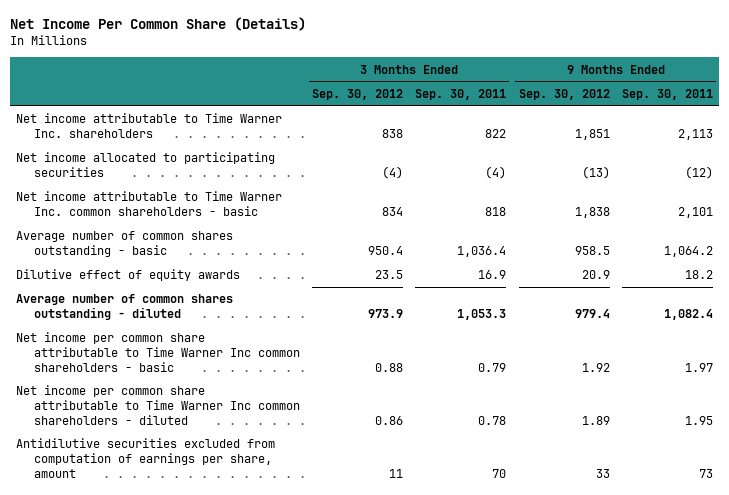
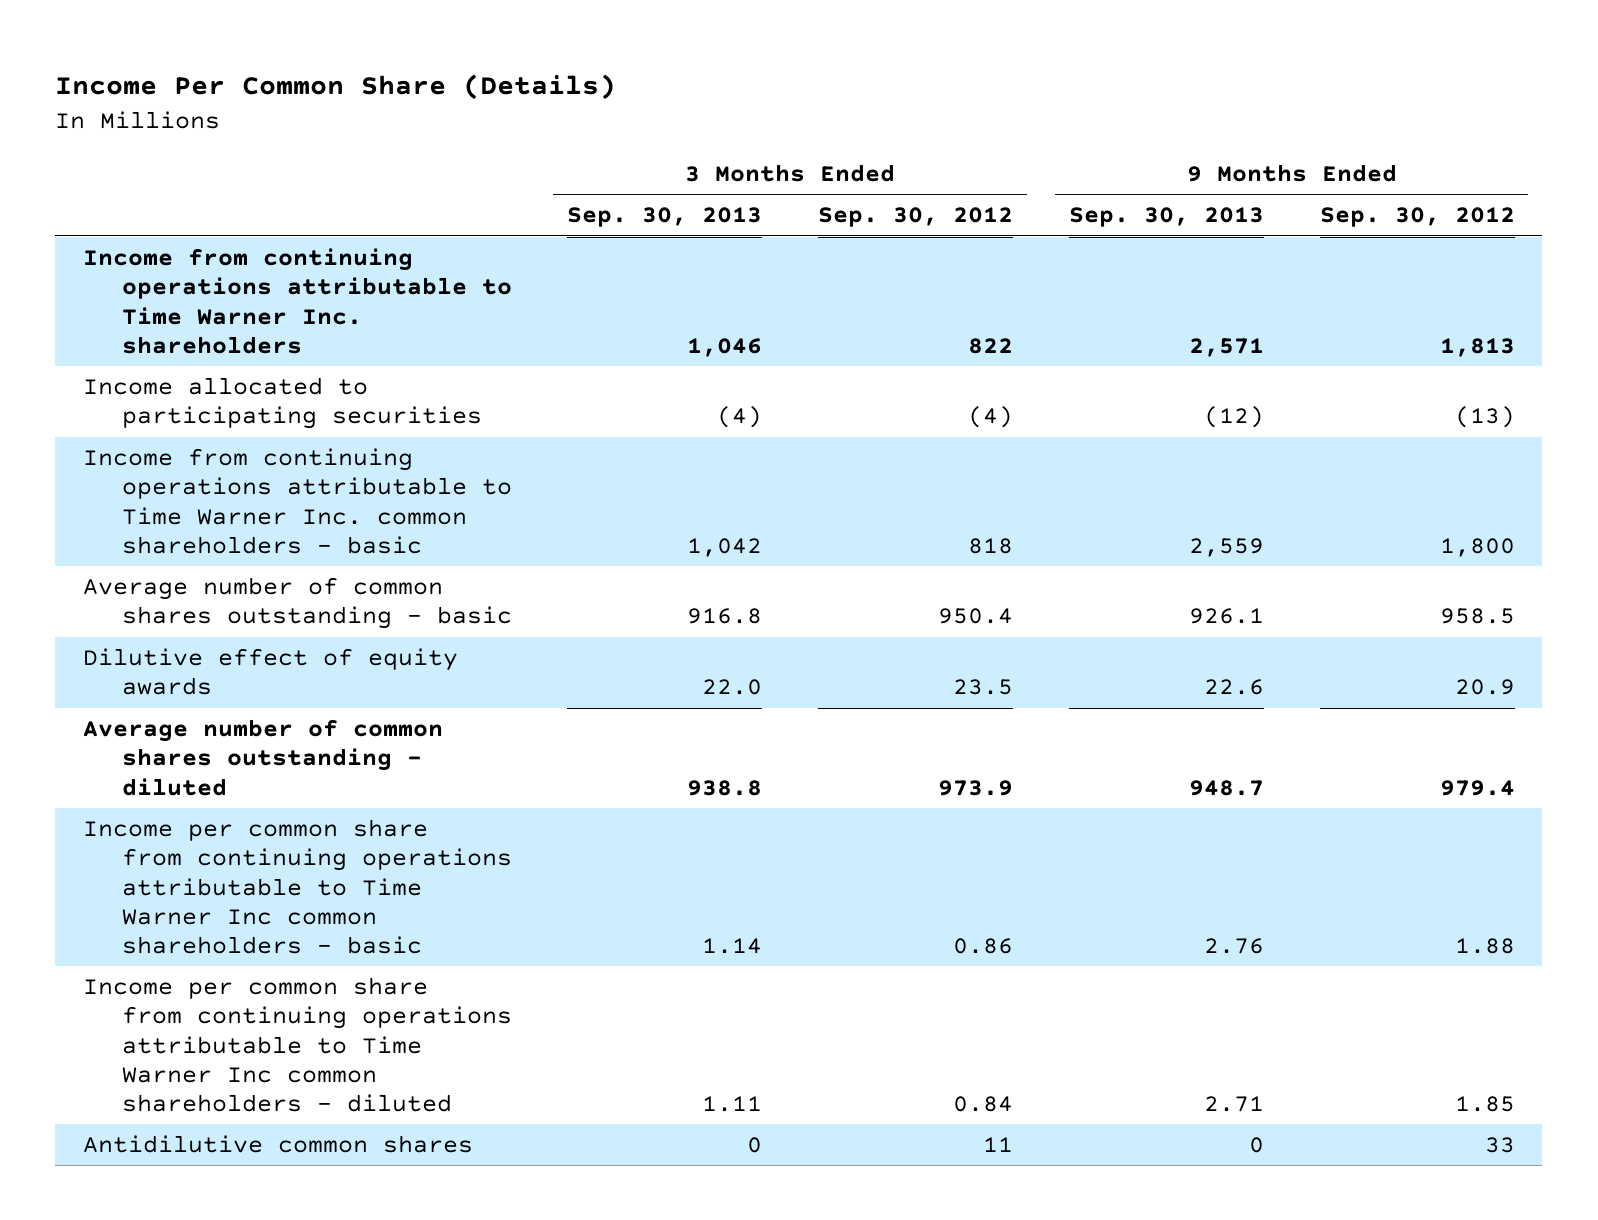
- Net Income Per Common Share (Details)
+ Income Per Common Share (Details)
- | 3 Months Ended Sep. 30, 2012 | 3 Months Ended Sep. 30, 2011 | 9 Months Ended Sep. 30, 2012 | 9 Months Ended Sep. 30, 2011
+ | 3 Months Ended Sep. 30, 2013 | 3 Months Ended Sep. 30, 2012 | 9 Months Ended Sep. 30, 2013 | 9 Months Ended Sep. 30, 2012
- Net income attributable to Time Warner Inc. shareholders | 838 | 822 | 1,851 | 2,113
- Net income allocated to participating securities | (4) | (4) | (13) | (12)
- Net income attributable to Time Warner Inc. common shareholders - basic | 834 | 818 | 1,838 | 2,101
+ Income from continuing operations attributable to Time Warner Inc. shareholders | 1,046 | 822 | 2,571 | 1,813
+ Income allocated to participating securities | (4) | (4) | (12) | (13)
+ Income from continuing operations attributable to Time Warner Inc. common shareholders - basic | 1,042 | 818 | 2,559 | 1,800
- Net income per common share attributable to Time Warner Inc common shareholders - basic | 0.88 | 0.79 | 1.92 | 1.97
- Net income per common share attributable to Time Warner Inc common shareholders - diluted | 0.86 | 0.78 | 1.89 | 1.95
- Antidilutive securities excluded from computation of earnings per share, amount | 11 | 70 | 33 | 73
+ Income per common share from continuing operations attributable to Time Warner Inc common shareholders - basic | 1.14 | 0.86 | 2.76 | 1.88
+ Income per common share from continuing operations attributable to Time Warner Inc common shareholders - diluted | 1.11 | 0.84 | 2.71 | 1.85
+ Antidilutive common shares | 0 | 11 | 0 | 33

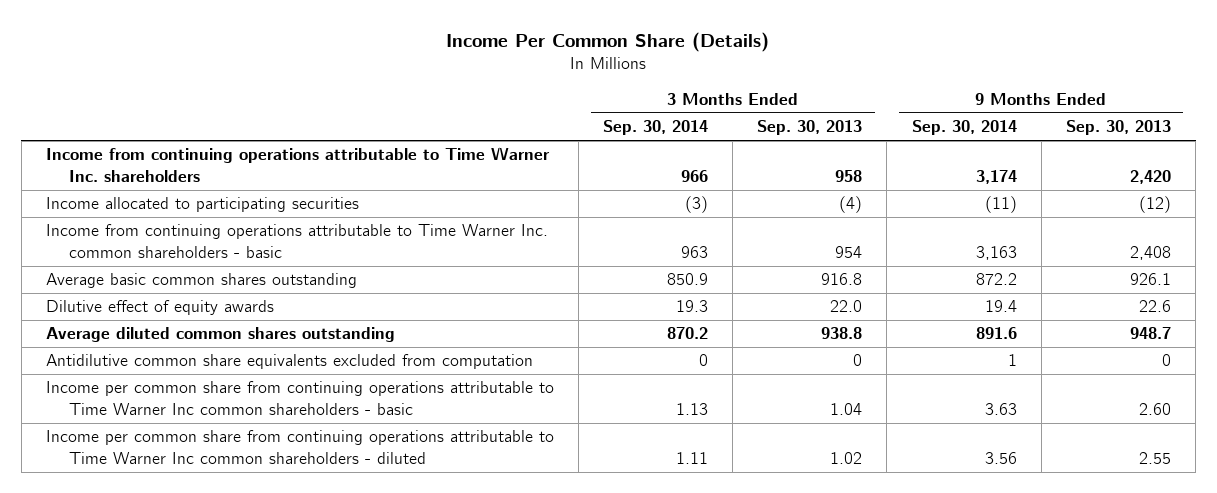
- | 3 Months Ended Sep. 30, 2013 | 3 Months Ended Sep. 30, 2012 | 9 Months Ended Sep. 30, 2013 | 9 Months Ended Sep. 30, 2012
+ | 3 Months Ended Sep. 30, 2014 | 3 Months Ended Sep. 30, 2013 | 9 Months Ended Sep. 30, 2014 | 9 Months Ended Sep. 30, 2013
- Income from continuing operations attributable to Time Warner Inc. shareholders | 1,046 | 822 | 2,571 | 1,813
+ Income from continuing operations attributable to Time Warner Inc. shareholders | 966 | 958 | 3,174 | 2,420
- Income from continuing operations attributable to Time Warner Inc. common shareholders - basic | 1,042 | 818 | 2,559 | 1,800
- Average number of common shares outstanding - basic | 916.8 | 950.4 | 926.1 | 958.5
+ Income from continuing operations attributable to Time Warner Inc. common shareholders - basic | 963 | 954 | 3,163 | 2,408
+ Average basic common shares outstanding | 850.9 | 916.8 | 872.2 | 926.1
- Average number of common shares outstanding - diluted | 938.8 | 973.9 | 948.7 | 979.4
- Income per common share from continuing operations attributable to Time Warner Inc common shareholders - basic | 1.14 | 0.86 | 2.76 | 1.88
- Income per common share from continuing operations attributable to Time Warner Inc common shareholders - diluted | 1.11 | 0.84 | 2.71 | 1.85
- Antidilutive common shares | 0 | 11 | 0 | 33
+ Average diluted common shares outstanding | 870.2 | 938.8 | 891.6 | 948.7
+ Antidilutive common share equivalents excluded from computation | 0 | 0 | 1 | 0
+ Income per common share from continuing operations attributable to Time Warner Inc common shareholders - basic | 1.13 | 1.04 | 3.63 | 2.60
+ Income per common share from continuing operations attributable to Time Warner Inc common shareholders - diluted | 1.11 | 1.02 | 3.56 | 2.55

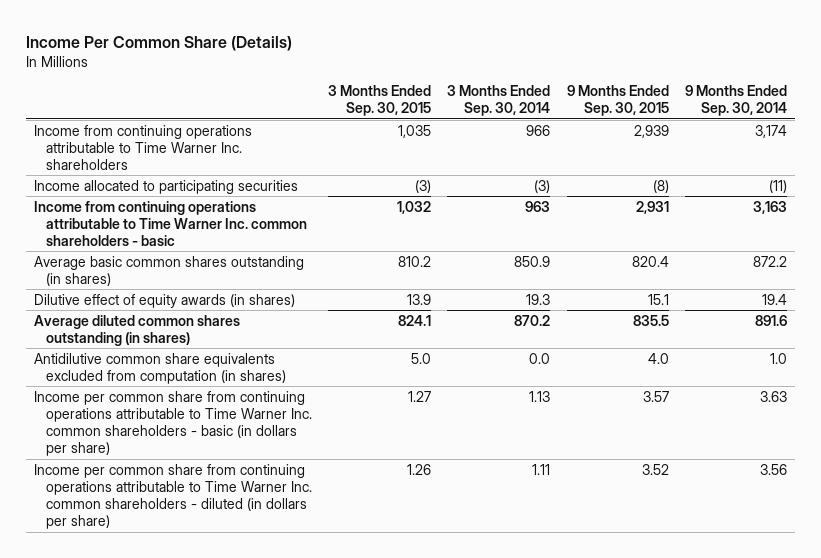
- | 3 Months Ended Sep. 30, 2014 | 3 Months Ended Sep. 30, 2013 | 9 Months Ended Sep. 30, 2014 | 9 Months Ended Sep. 30, 2013
+ | 3 Months Ended Sep. 30, 2015 | 3 Months Ended Sep. 30, 2014 | 9 Months Ended Sep. 30, 2015 | 9 Months Ended Sep. 30, 2014
- Average basic common shares outstanding | 850.9 | 916.8 | 872.2 | 926.1
- Dilutive effect of equity awards | 19.3 | 22.0 | 19.4 | 22.6
- Average diluted common shares outstanding | 870.2 | 938.8 | 891.6 | 948.7
- Antidilutive common share equivalents excluded from computation | 0 | 0 | 1 | 0
- Income per common share from continuing operations attributable to Time Warner Inc common shareholders - basic | 1.13 | 1.04 | 3.63 | 2.60
- Income per common share from continuing operations attributable to Time Warner Inc common shareholders - diluted | 1.11 | 1.02 | 3.56 | 2.55
+ Average basic common shares outstanding (in shares) | 810.2 | 850.9 | 820.4 | 872.2
+ Dilutive effect of equity awards (in shares) | 13.9 | 19.3 | 15.1 | 19.4
+ Average diluted common shares outstanding (in shares) | 824.1 | 870.2 | 835.5 | 891.6
+ Antidilutive common share equivalents excluded from computation (in shares) | 5.0 | 0.0 | 4.0 | 1.0
+ Income per common share from continuing operations attributable to Time Warner Inc. common shareholders - basic (in dollars per share) | 1.27 | 1.13 | 3.57 | 3.63
+ Income per common share from continuing operations attributable to Time Warner Inc. common shareholders - diluted (in dollars per share) | 1.26 | 1.11 | 3.52 | 3.56

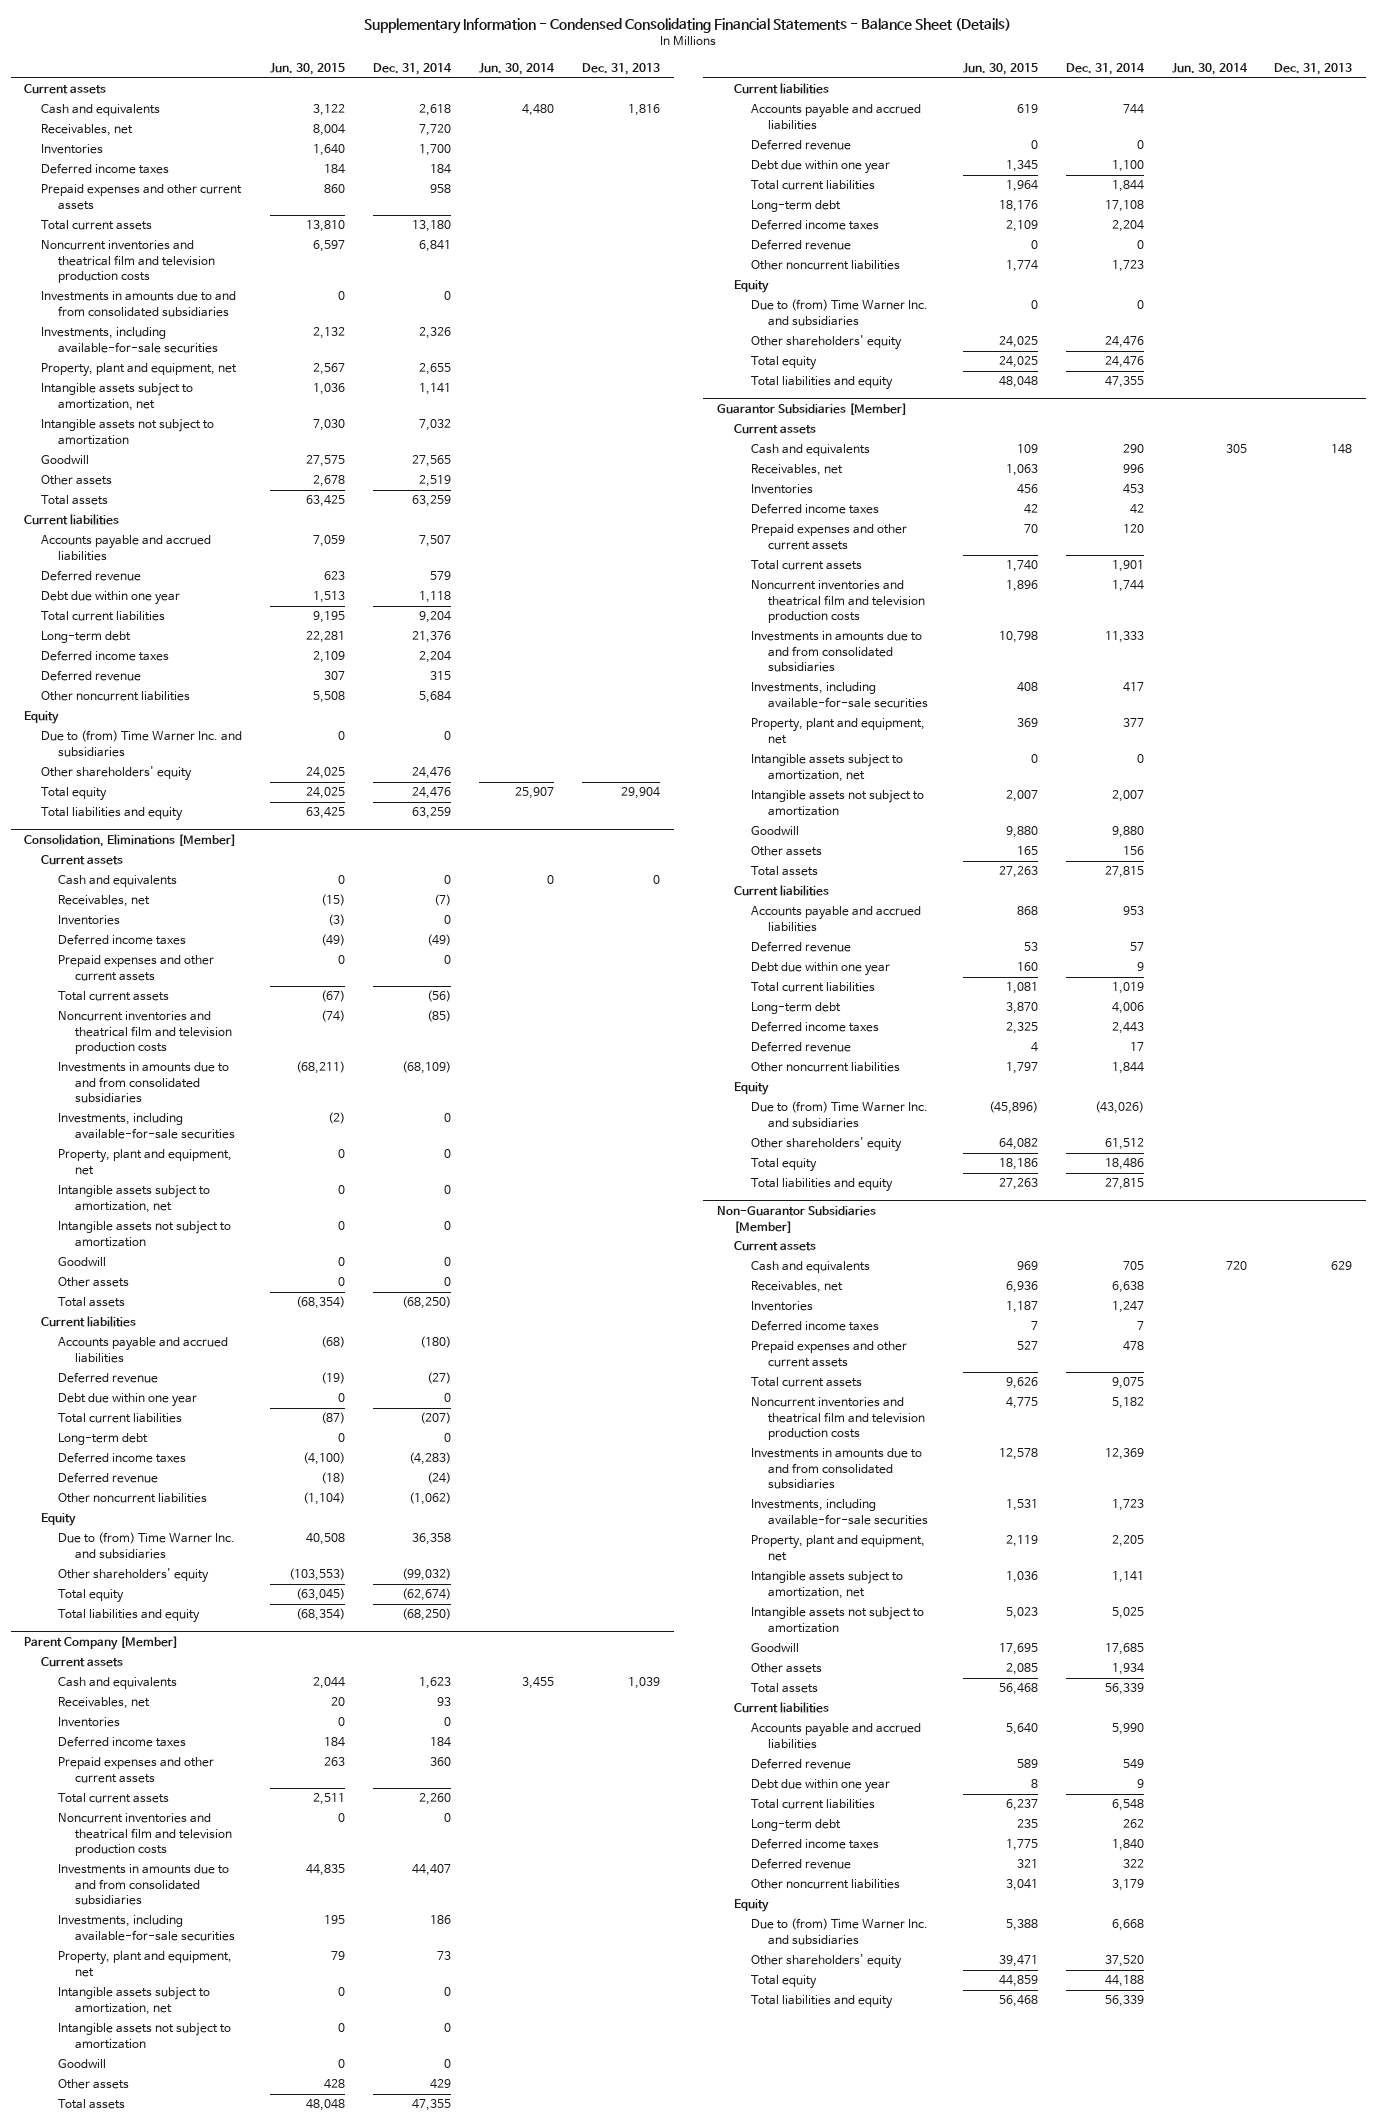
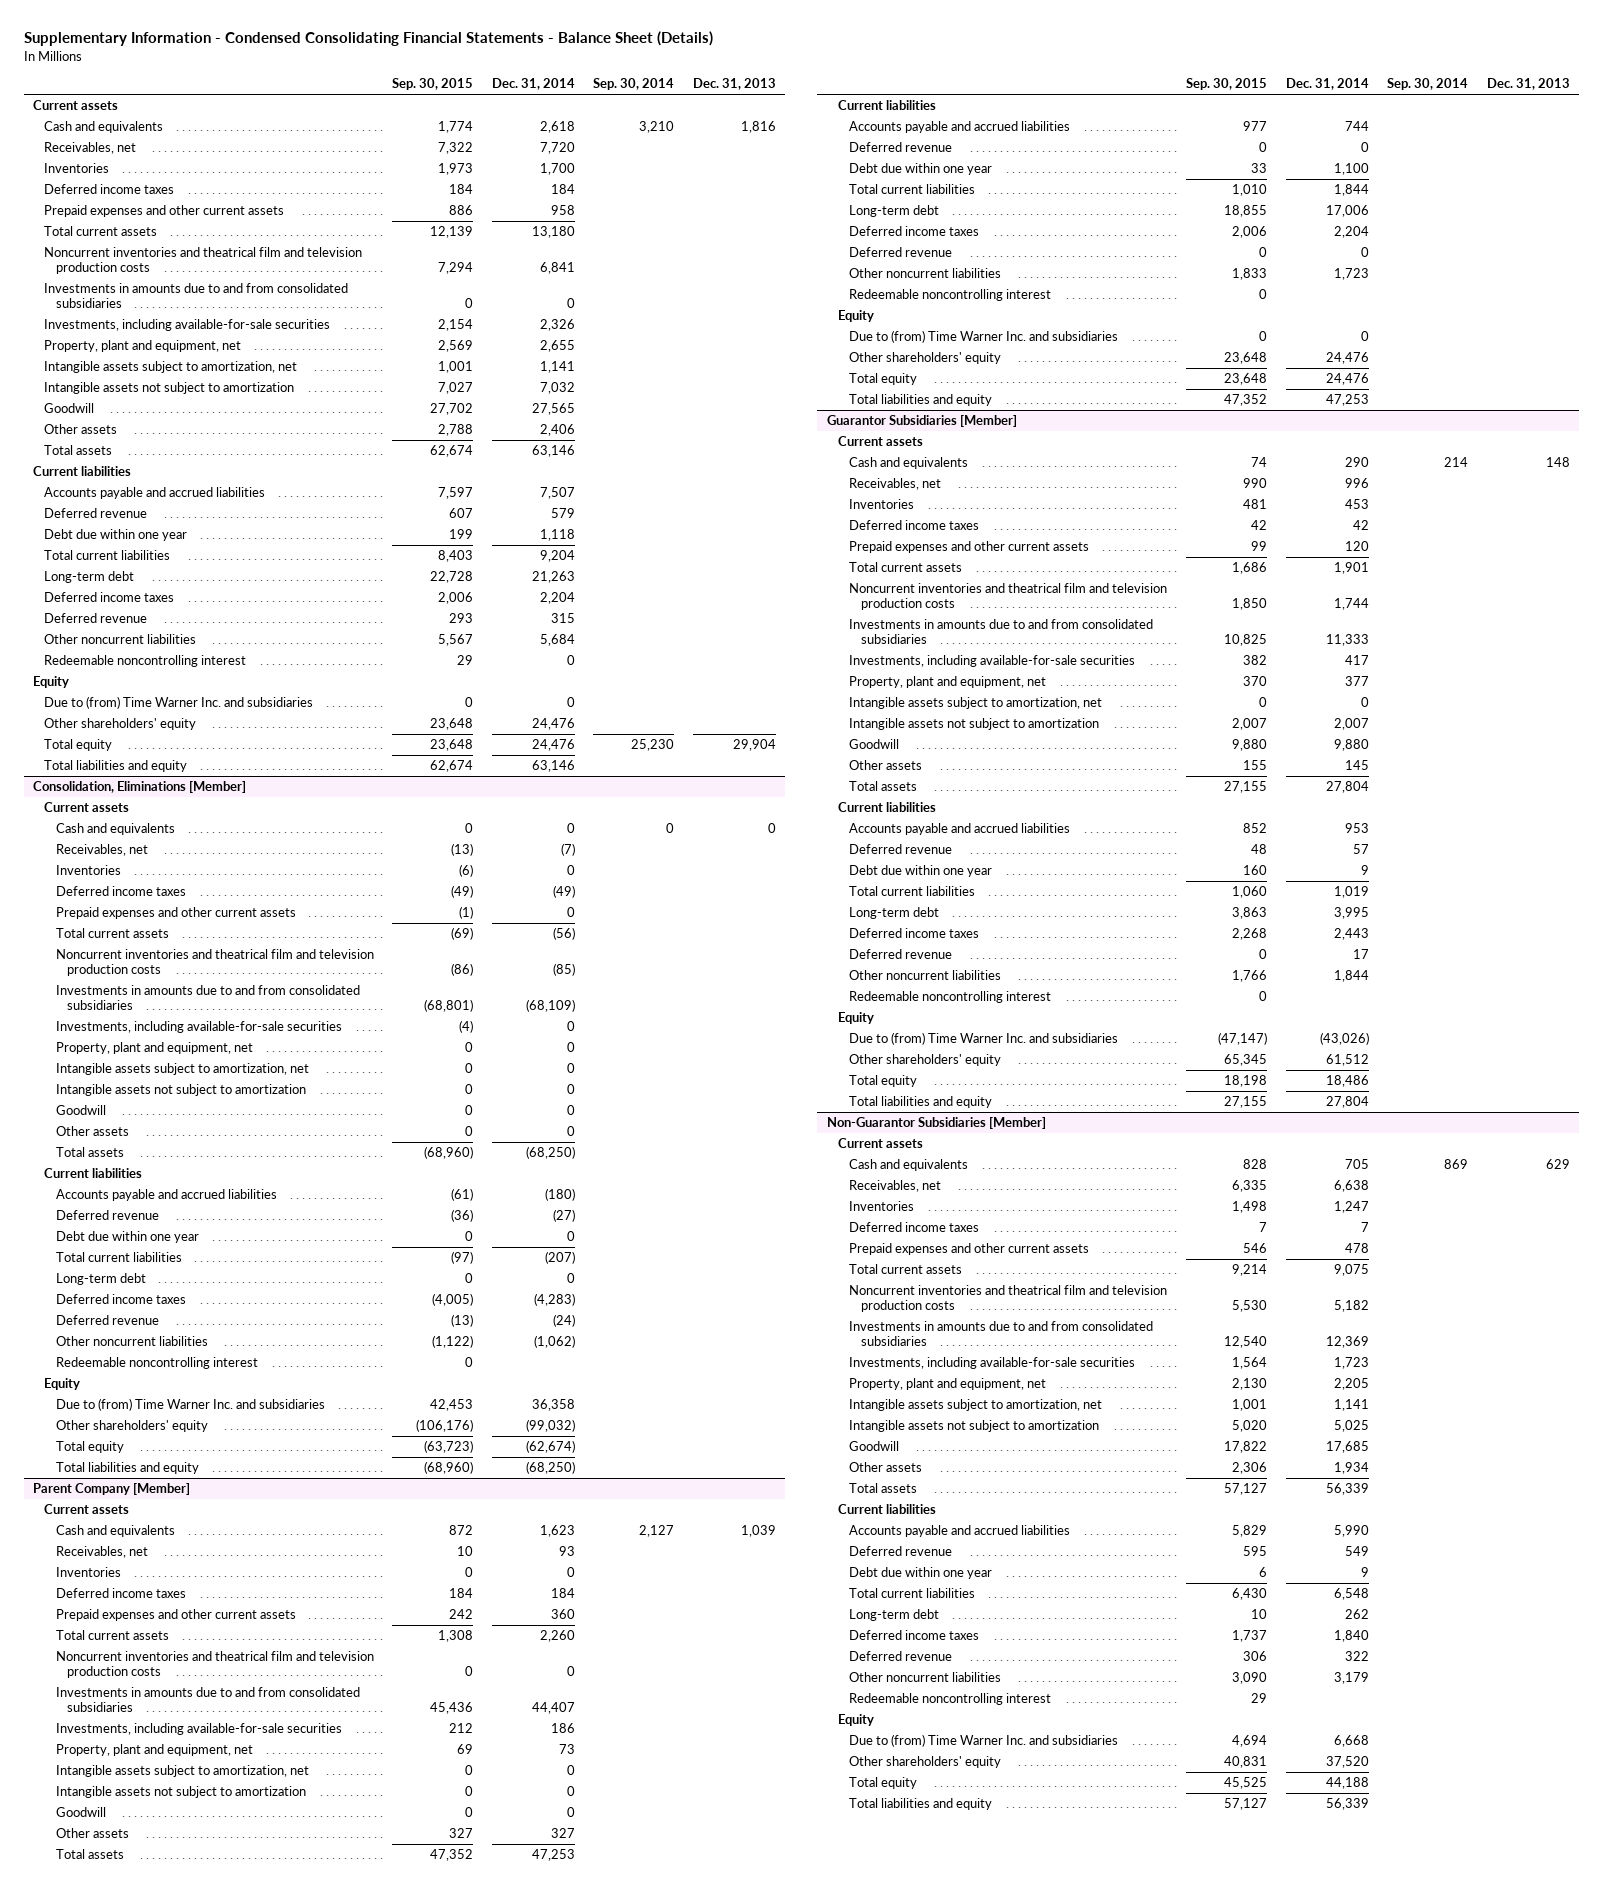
- | Jun. 30, 2015 | Dec. 31, 2014 | Jun. 30, 2014 | Dec. 31, 2013
+ | Sep. 30, 2015 | Dec. 31, 2014 | Sep. 30, 2014 | Dec. 31, 2013
- Other assets | 2,678 | 2,519 | |
- Total assets | 63,425 | 63,259 | |
+ Other assets | 2,788 | 2,406 | |
+ Total assets | 62,674 | 63,146 | |
- Long-term debt | 22,281 | 21,376 | |
+ Long-term debt | 22,728 | 21,263 | |
+ Redeemable noncontrolling interest | 29 | 0 | |
- Total liabilities and equity | 63,425 | 63,259 | |
+ Total liabilities and equity | 62,674 | 63,146 | |
@ Consolidation, Eliminations [Member]
+ Redeemable noncontrolling interest | 0 | | |
@ Parent Company [Member]
- Other assets | 428 | 429 | |
- Total assets | 48,048 | 47,355 | |
+ Other assets | 327 | 327 | |
+ Total assets | 47,352 | 47,253 | |
- Long-term debt | 18,176 | 17,108 | |
+ Long-term debt | 18,855 | 17,006 | |
+ Redeemable noncontrolling interest | 0 | | |
- Total liabilities and equity | 48,048 | 47,355 | |
+ Total liabilities and equity | 47,352 | 47,253 | |
@ Guarantor Subsidiaries [Member]
- Other assets | 165 | 156 | |
- Total assets | 27,263 | 27,815 | |
+ Other assets | 155 | 145 | |
+ Total assets | 27,155 | 27,804 | |
- Long-term debt | 3,870 | 4,006 | |
+ Long-term debt | 3,863 | 3,995 | |
+ Redeemable noncontrolling interest | 0 | | |
- Total liabilities and equity | 27,263 | 27,815 | |
+ Total liabilities and equity | 27,155 | 27,804 | |
@ Non-Guarantor Subsidiaries [Member]
+ Redeemable noncontrolling interest | 29 | | |

